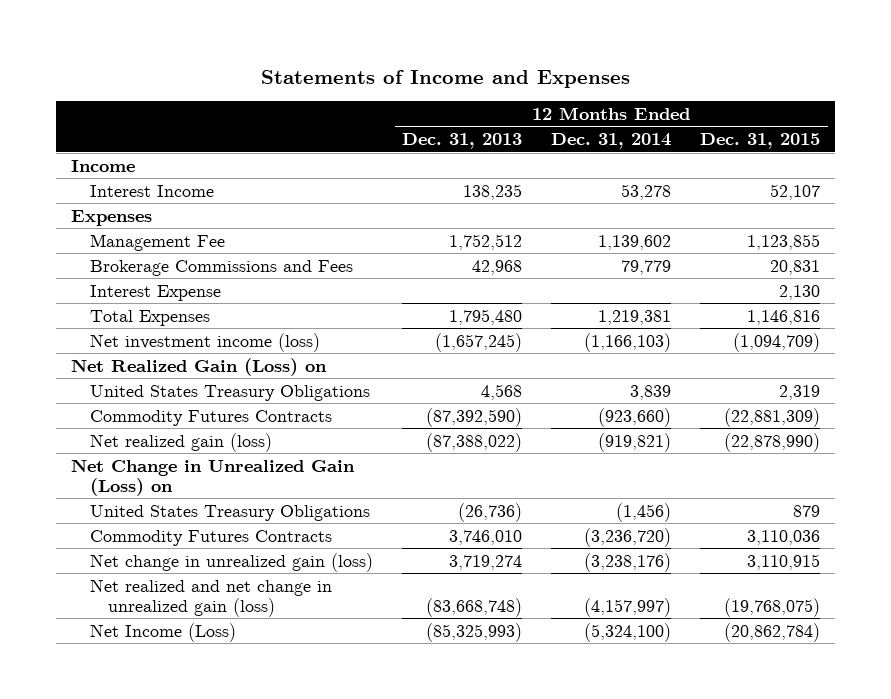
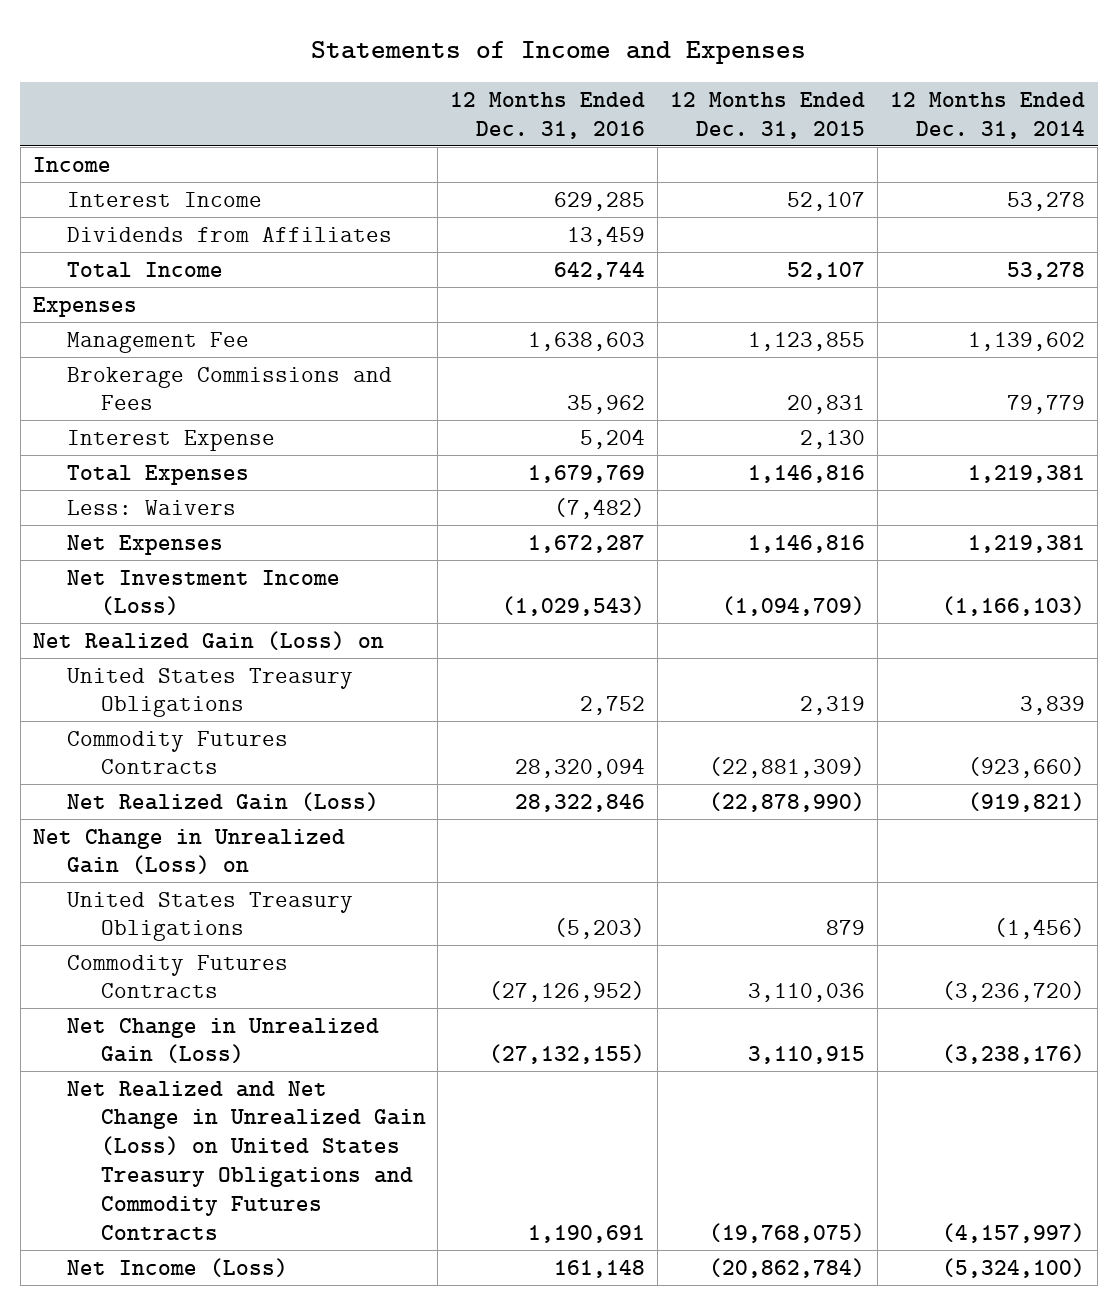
- | 12 Months Ended Dec. 31, 2013 | 12 Months Ended Dec. 31, 2014 | 12 Months Ended Dec. 31, 2015
+ | 12 Months Ended Dec. 31, 2016 | 12 Months Ended Dec. 31, 2015 | 12 Months Ended Dec. 31, 2014
+ Dividends from Affiliates | 13,459 | |
+ Total Income | 642,744 | 52,107 | 53,278
- Net investment income (loss) | (1,657,245) | (1,166,103) | (1,094,709)
+ Less: Waivers | (7,482) | |
+ Net Expenses | 1,672,287 | 1,146,816 | 1,219,381
+ Net Investment Income (Loss) | (1,029,543) | (1,094,709) | (1,166,103)
- Net realized gain (loss) | (87,388,022) | (919,821) | (22,878,990)
+ Net Realized Gain (Loss) | 28,322,846 | (22,878,990) | (919,821)
- Net change in unrealized gain (loss) | 3,719,274 | (3,238,176) | 3,110,915
- Net realized and net change in unrealized gain (loss) | (83,668,748) | (4,157,997) | (19,768,075)
+ Net Change in Unrealized Gain (Loss) | (27,132,155) | 3,110,915 | (3,238,176)
+ Net Realized and Net Change in Unrealized Gain (Loss) on United States Treasury Obligations and Commodity Futures Contracts | 1,190,691 | (19,768,075) | (4,157,997)

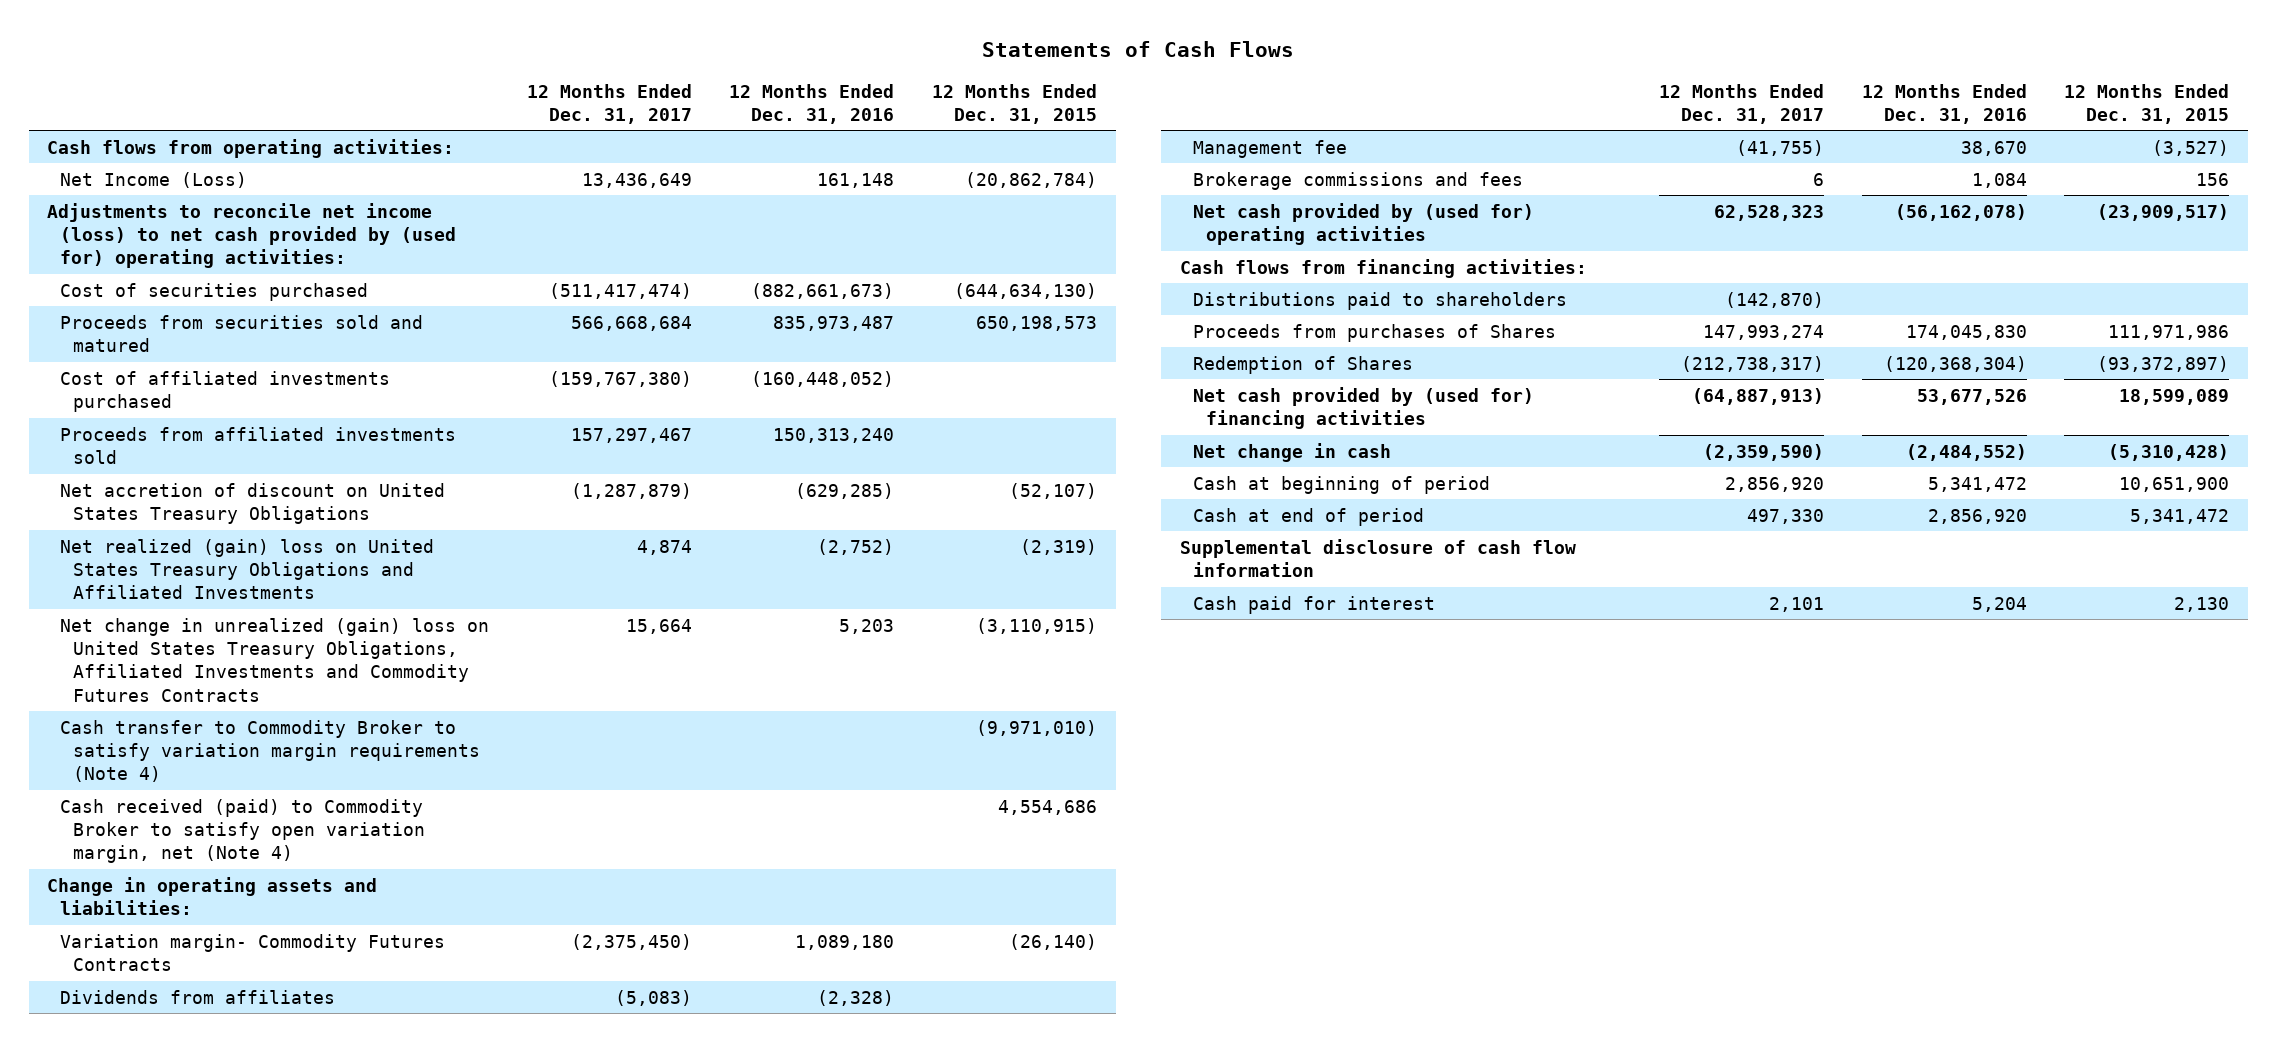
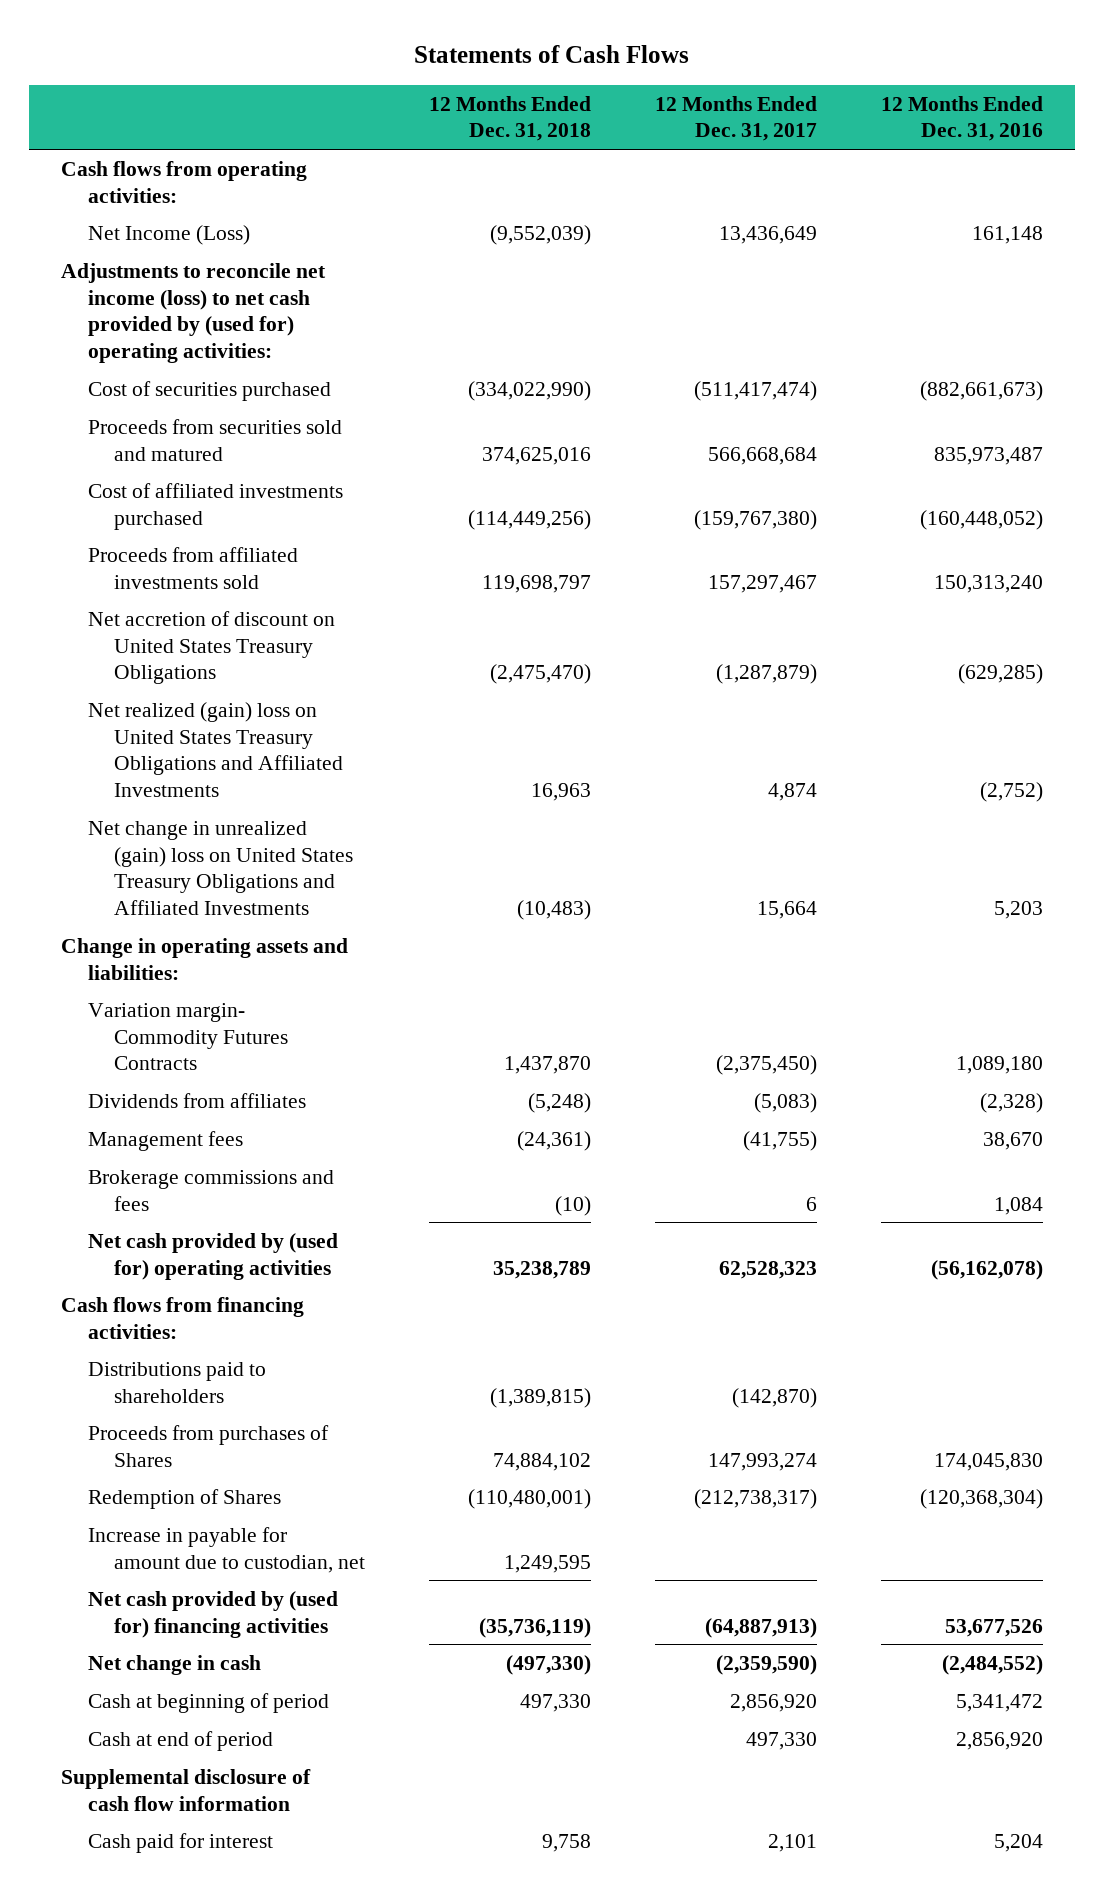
- | 12 Months Ended Dec. 31, 2017 | 12 Months Ended Dec. 31, 2016 | 12 Months Ended Dec. 31, 2015
+ | 12 Months Ended Dec. 31, 2018 | 12 Months Ended Dec. 31, 2017 | 12 Months Ended Dec. 31, 2016
- Net change in unrealized (gain) loss on United States Treasury Obligations, Affiliated Investments and Commodity Futures Contracts | 15,664 | 5,203 | (3,110,915)
- Cash transfer to Commodity Broker to satisfy variation margin requirements (Note 4) | | | (9,971,010)
- Cash received (paid) to Commodity Broker to satisfy open variation margin, net (Note 4) | | | 4,554,686
+ Net change in unrealized (gain) loss on United States Treasury Obligations and Affiliated Investments | (10,483) | 15,664 | 5,203
- Management fee | (41,755) | 38,670 | (3,527)
+ Management fees | (24,361) | (41,755) | 38,670
+ Increase in payable for amount due to custodian, net | 1,249,595 | |

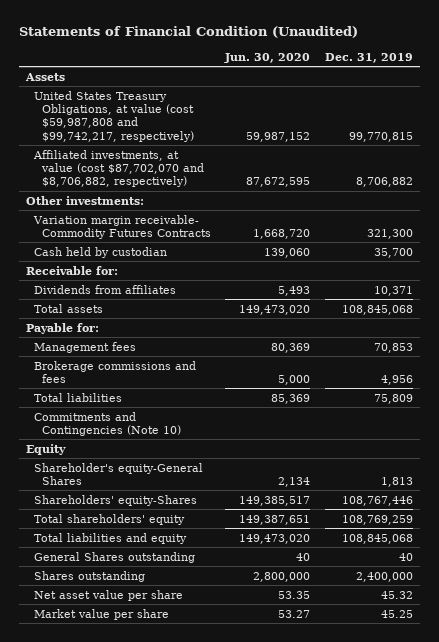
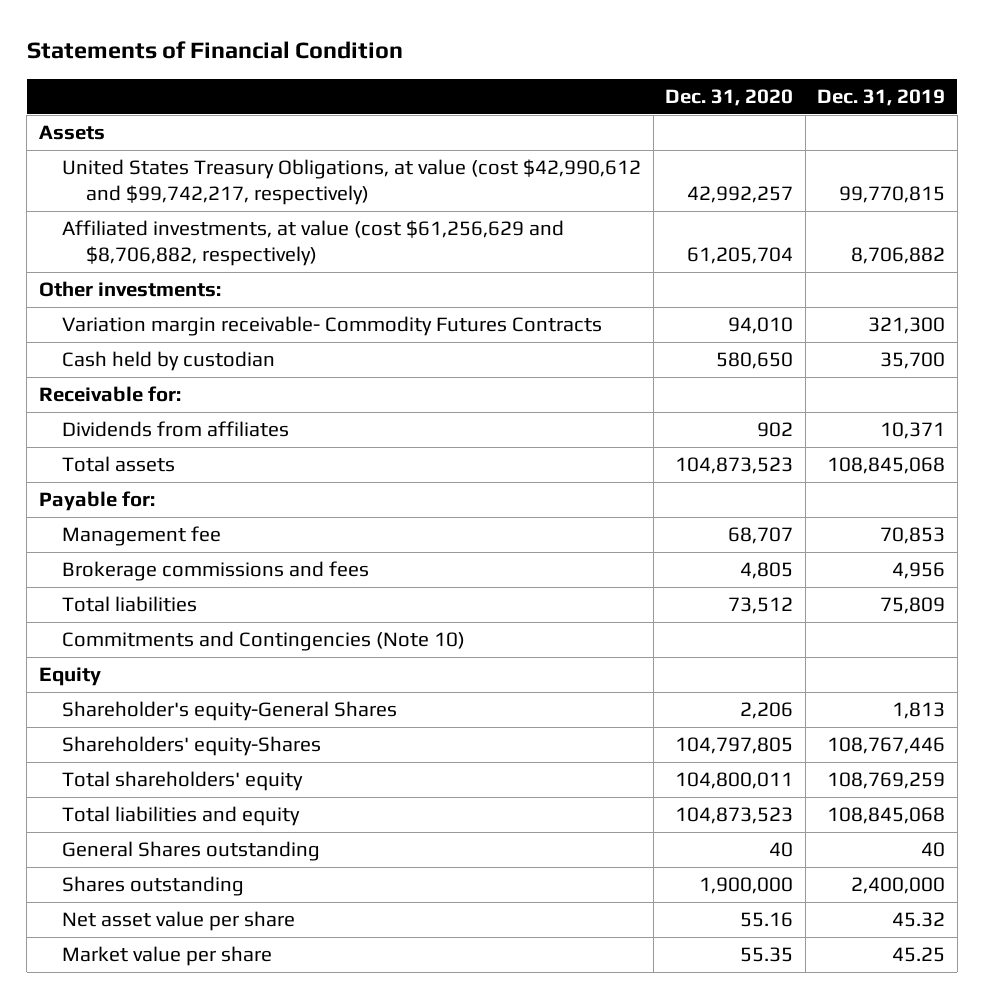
- Statements of Financial Condition (Unaudited)
+ Statements of Financial Condition
- | Jun. 30, 2020 | Dec. 31, 2019
+ | Dec. 31, 2020 | Dec. 31, 2019
- United States Treasury Obligations, at value (cost $59,987,808 and $99,742,217, respectively) | 59,987,152 | 99,770,815
- Affiliated investments, at value (cost $87,702,070 and $8,706,882, respectively) | 87,672,595 | 8,706,882
+ United States Treasury Obligations, at value (cost $42,990,612 and $99,742,217, respectively) | 42,992,257 | 99,770,815
+ Affiliated investments, at value (cost $61,256,629 and $8,706,882, respectively) | 61,205,704 | 8,706,882
- Management fees | 80,369 | 70,853
+ Management fee | 68,707 | 70,853

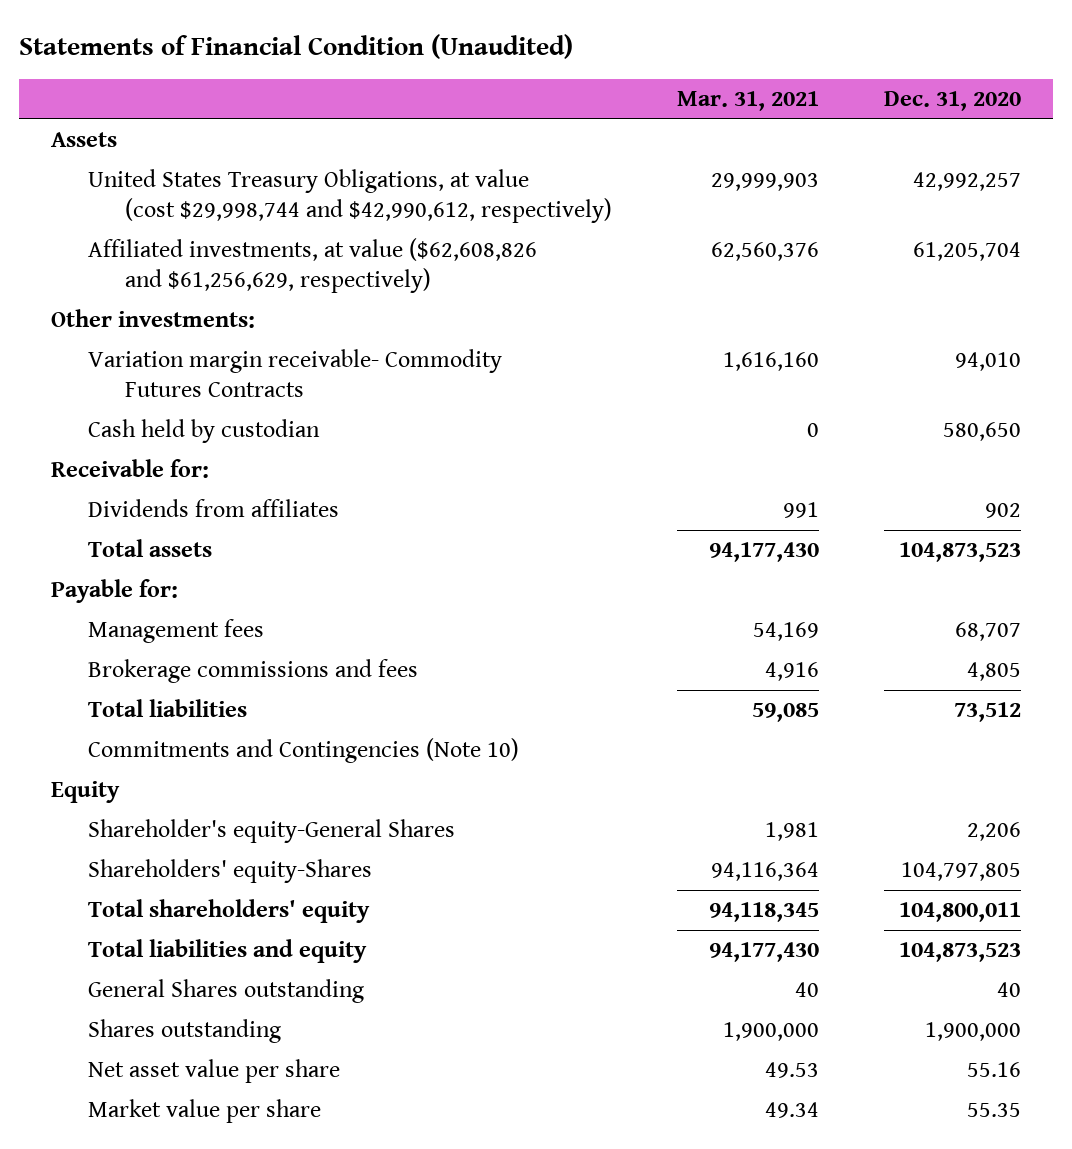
- Statements of Financial Condition
+ Statements of Financial Condition (Unaudited)
- | Dec. 31, 2020 | Dec. 31, 2019
+ | Mar. 31, 2021 | Dec. 31, 2020
- United States Treasury Obligations, at value (cost $42,990,612 and $99,742,217, respectively) | 42,992,257 | 99,770,815
- Affiliated investments, at value (cost $61,256,629 and $8,706,882, respectively) | 61,205,704 | 8,706,882
+ United States Treasury Obligations, at value (cost $29,998,744 and $42,990,612, respectively) | 29,999,903 | 42,992,257
+ Affiliated investments, at value ($62,608,826 and $61,256,629, respectively) | 62,560,376 | 61,205,704
- Management fee | 68,707 | 70,853
+ Management fees | 54,169 | 68,707

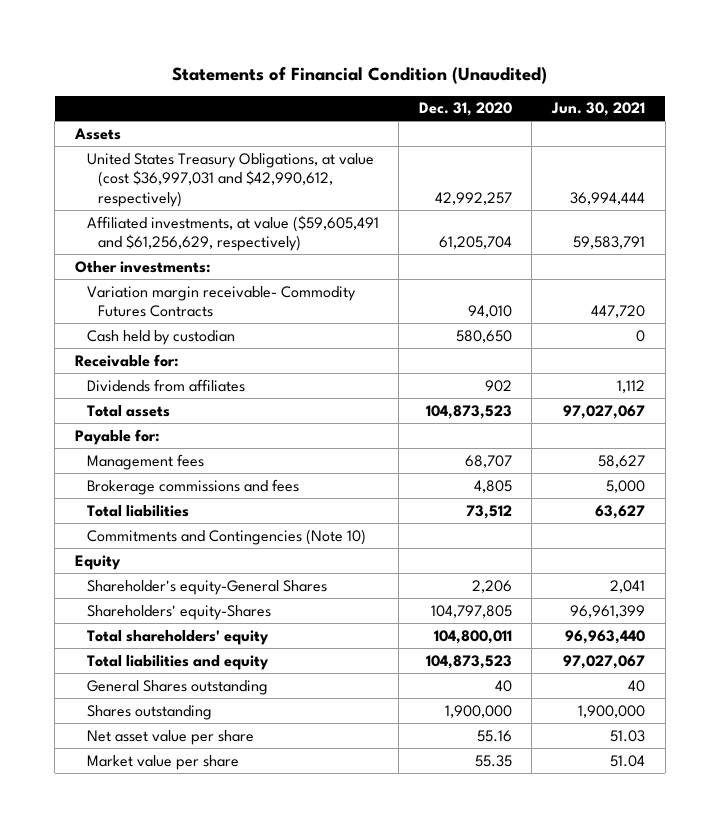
- | Mar. 31, 2021 | Dec. 31, 2020
+ | Dec. 31, 2020 | Jun. 30, 2021
- United States Treasury Obligations, at value (cost $29,998,744 and $42,990,612, respectively) | 29,999,903 | 42,992,257
- Affiliated investments, at value ($62,608,826 and $61,256,629, respectively) | 62,560,376 | 61,205,704
+ United States Treasury Obligations, at value (cost $36,997,031 and $42,990,612, respectively) | 42,992,257 | 36,994,444
+ Affiliated investments, at value ($59,605,491 and $61,256,629, respectively) | 61,205,704 | 59,583,791

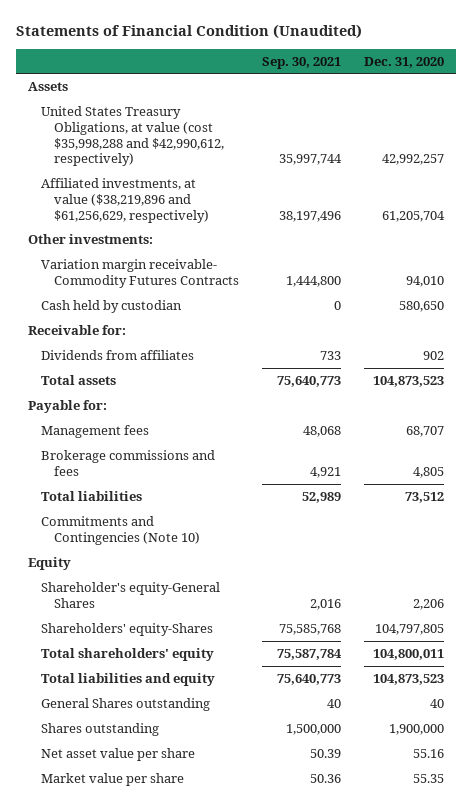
- | Dec. 31, 2020 | Jun. 30, 2021
+ | Sep. 30, 2021 | Dec. 31, 2020
- United States Treasury Obligations, at value (cost $36,997,031 and $42,990,612, respectively) | 42,992,257 | 36,994,444
- Affiliated investments, at value ($59,605,491 and $61,256,629, respectively) | 61,205,704 | 59,583,791
+ United States Treasury Obligations, at value (cost $35,998,288 and $42,990,612, respectively) | 35,997,744 | 42,992,257
+ Affiliated investments, at value ($38,219,896 and $61,256,629, respectively) | 38,197,496 | 61,205,704

